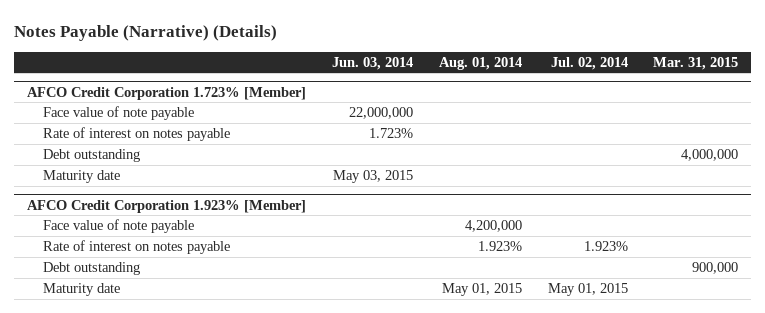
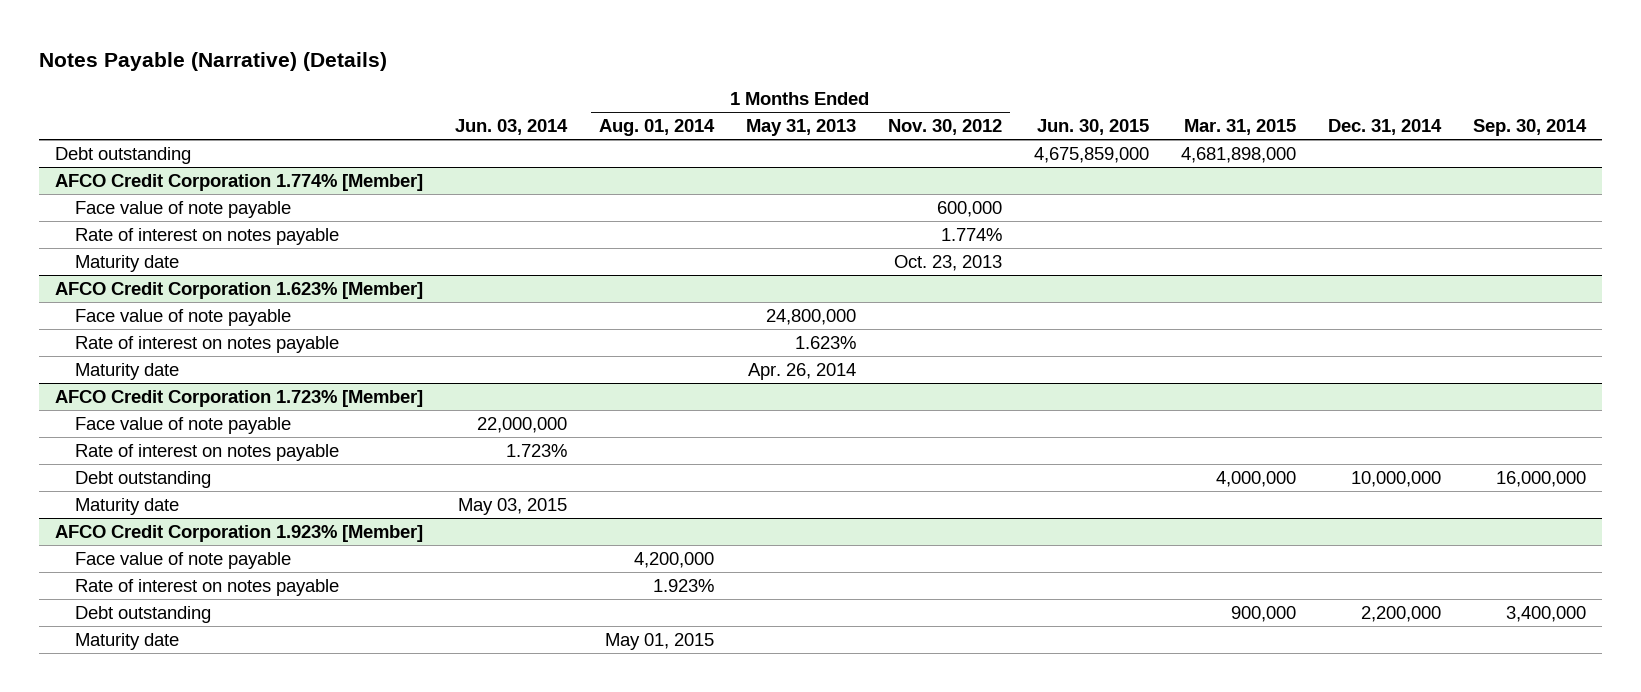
- | Jun. 03, 2014 | Aug. 01, 2014 | Jul. 02, 2014 | Mar. 31, 2015
+ | Jun. 03, 2014 | 1 Months Ended Aug. 01, 2014 | 1 Months Ended May 31, 2013 | 1 Months Ended Nov. 30, 2012 | Jun. 30, 2015 | Mar. 31, 2015 | Dec. 31, 2014 | Sep. 30, 2014
+ Debt outstanding | | | | | 4,675,859,000 | 4,681,898,000 | |
+ AFCO Credit Corporation 1.774% [Member]
+ Face value of note payable | | | | 600,000 | | | |
+ Rate of interest on notes payable | | | | 1.774% | | | |
+ Maturity date | | | | Oct. 23, 2013 | | | |
+ AFCO Credit Corporation 1.623% [Member]
+ Face value of note payable | | | 24,800,000 | | | | |
+ Rate of interest on notes payable | | | 1.623% | | | | |
+ Maturity date | | | Apr. 26, 2014 | | | | |

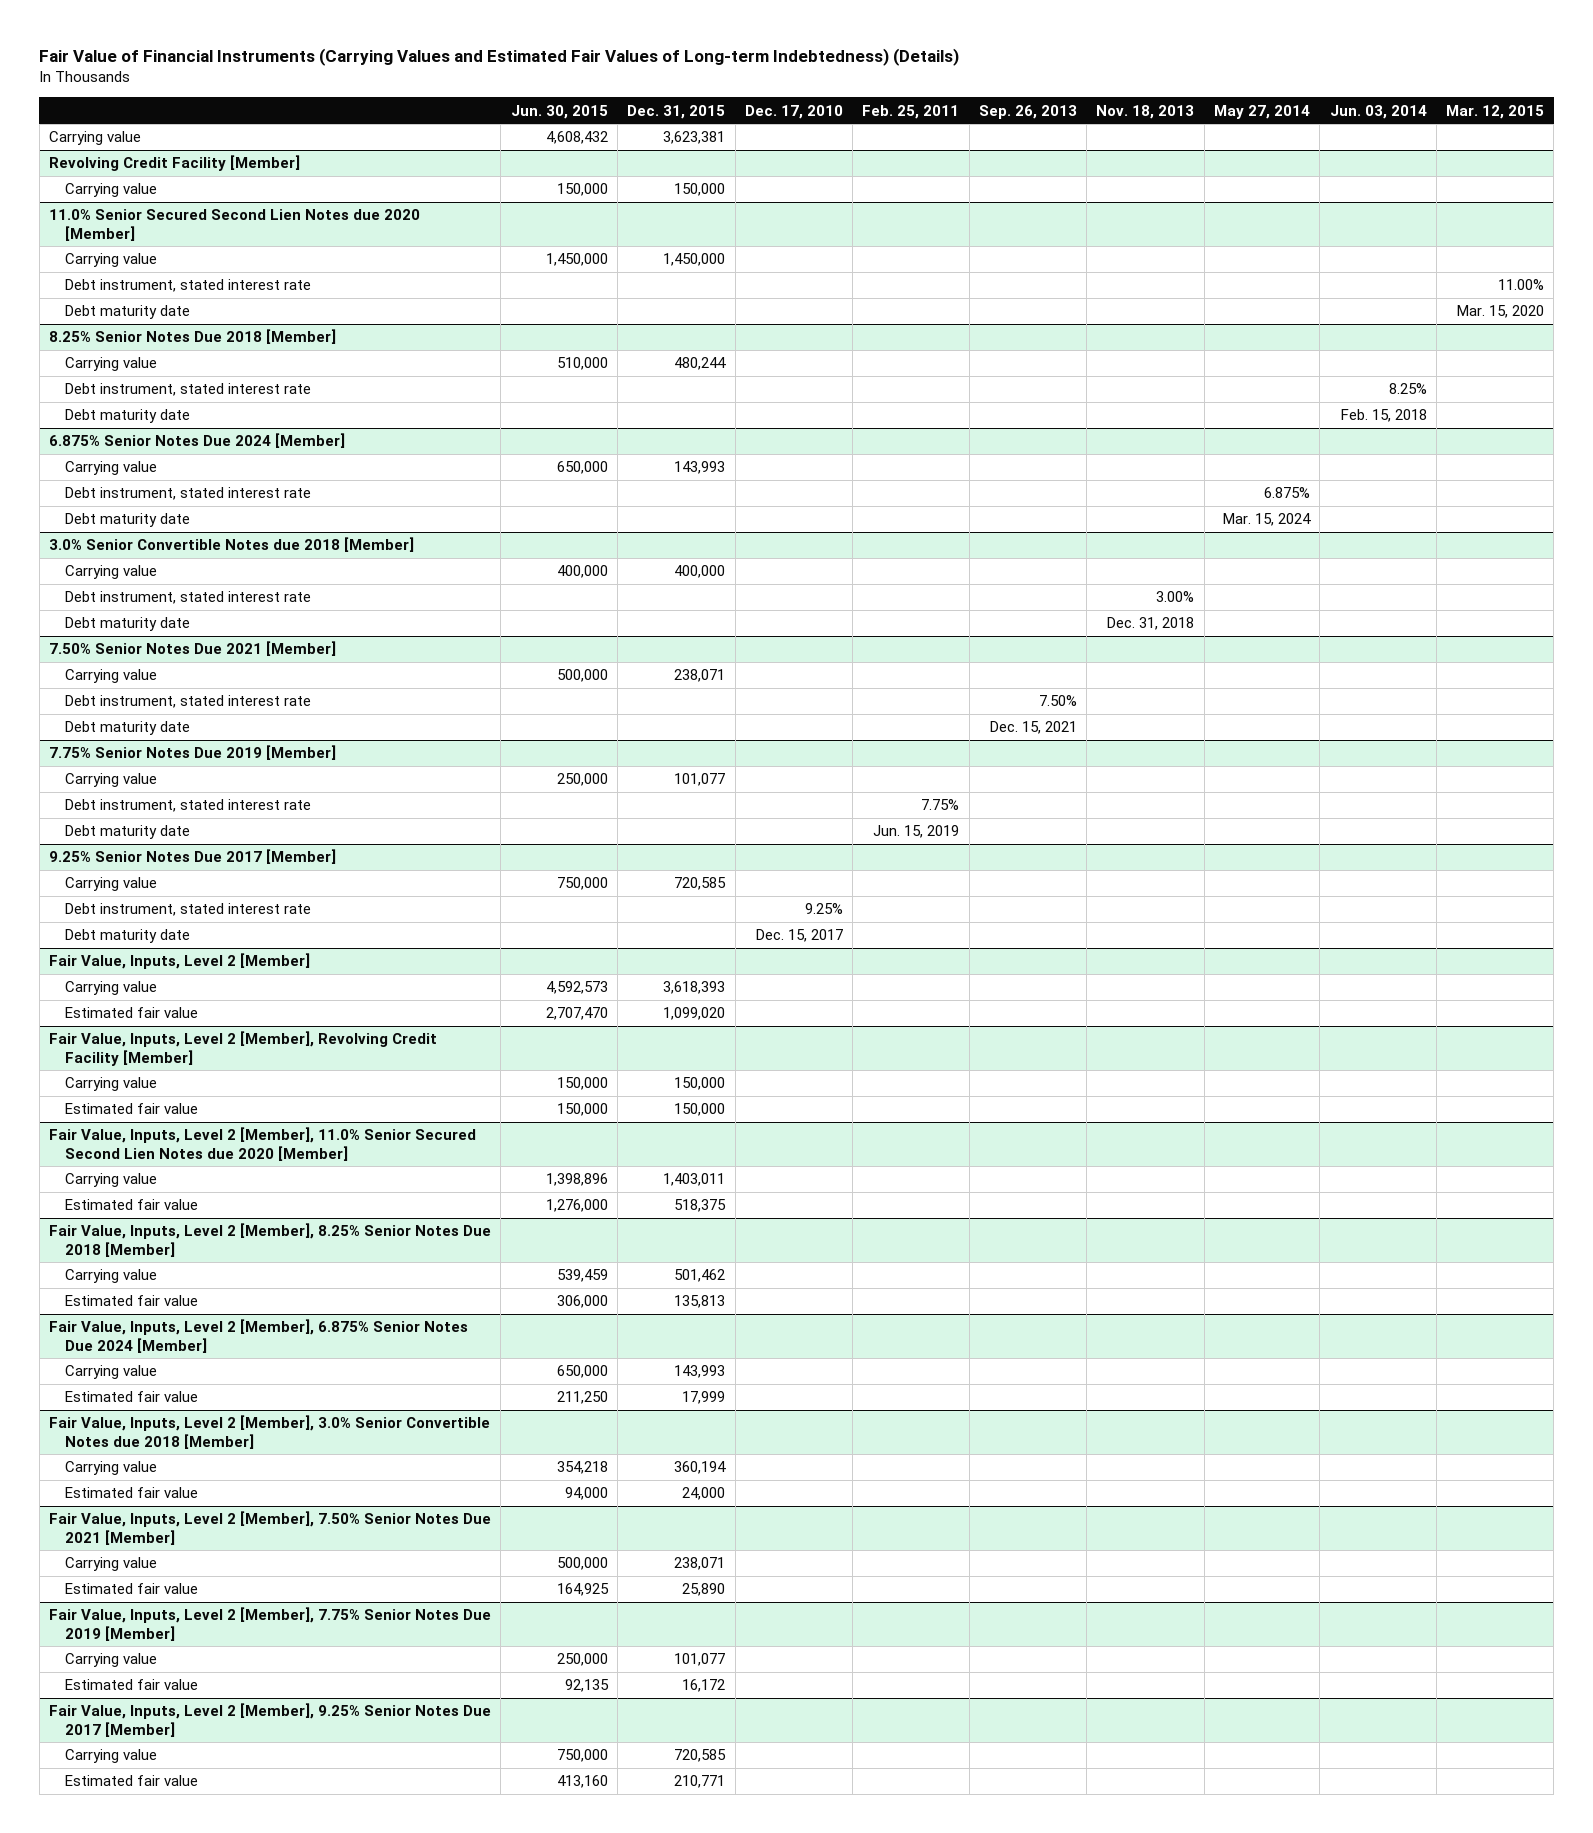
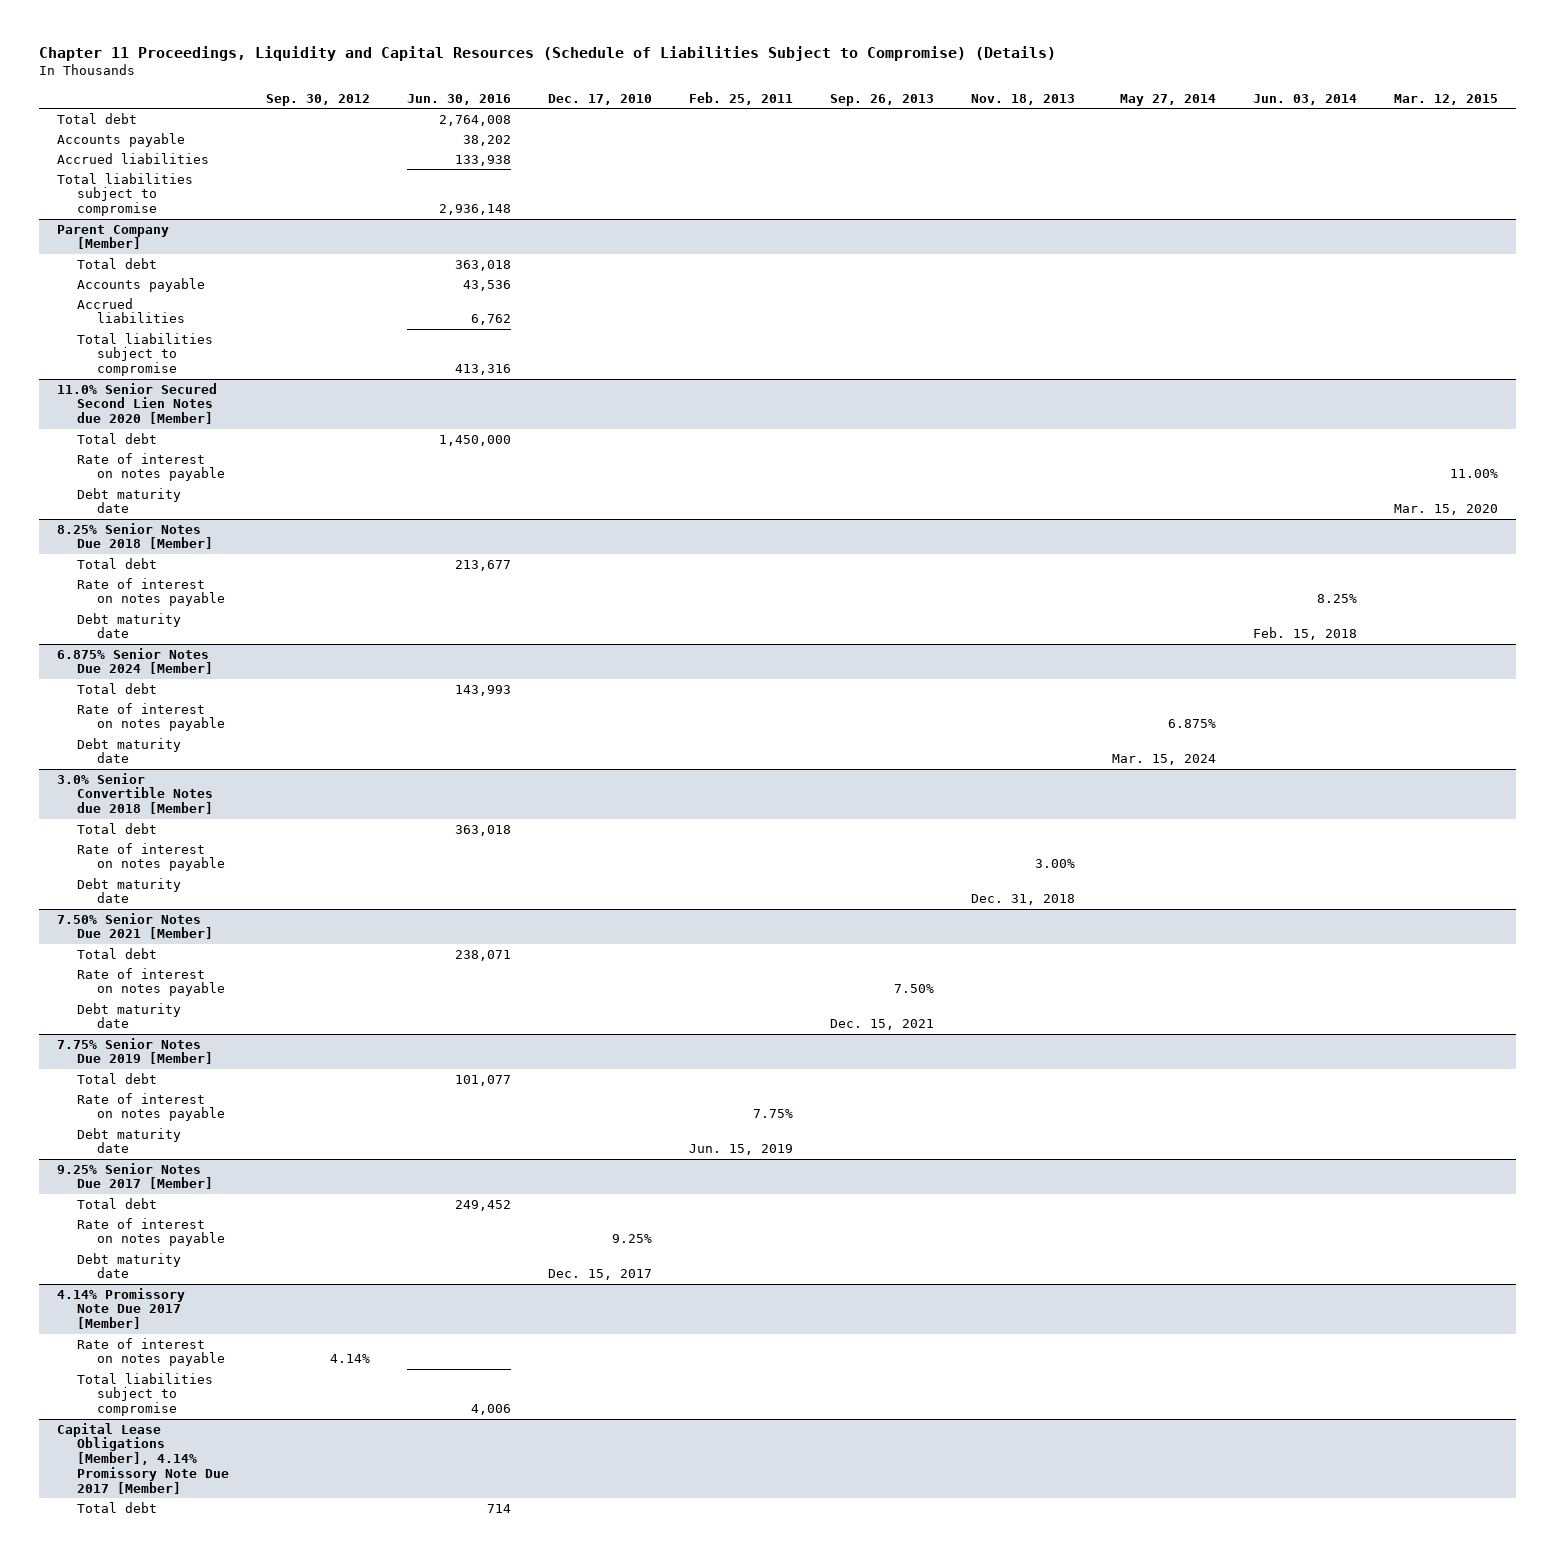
- Fair Value of Financial Instruments (Carrying Values and Estimated Fair Values of Long-term Indebtedness) (Details)
+ Chapter 11 Proceedings, Liquidity and Capital Resources (Schedule of Liabilities Subject to Compromise) (Details)
- | Jun. 30, 2015 | Dec. 31, 2015 | Dec. 17, 2010 | Feb. 25, 2011 | Sep. 26, 2013 | Nov. 18, 2013 | May 27, 2014 | Jun. 03, 2014 | Mar. 12, 2015
+ | Sep. 30, 2012 | Jun. 30, 2016 | Dec. 17, 2010 | Feb. 25, 2011 | Sep. 26, 2013 | Nov. 18, 2013 | May 27, 2014 | Jun. 03, 2014 | Mar. 12, 2015
- Carrying value | 4,608,432 | 3,623,381 | | | | | | |
- Revolving Credit Facility [Member]
- Carrying value | 150,000 | 150,000 | | | | | | |
+ Total debt | | 2,764,008 | | | | | | |
+ Accounts payable | | 38,202 | | | | | | |
+ Accrued liabilities | | 133,938 | | | | | | |
+ Total liabilities subject to compromise | | 2,936,148 | | | | | | |
+ Parent Company [Member]
+ Total debt | | 363,018 | | | | | | |
+ Accounts payable | | 43,536 | | | | | | |
+ Accrued liabilities | | 6,762 | | | | | | |
+ Total liabilities subject to compromise | | 413,316 | | | | | | |
@ 11.0% Senior Secured Second Lien Notes due 2020 [Member]
- Carrying value | 1,450,000 | 1,450,000 | | | | | | |
- Debt instrument, stated interest rate | | | | | | | | | 11.00%
+ Total debt | | 1,450,000 | | | | | | |
+ Rate of interest on notes payable | | | | | | | | | 11.00%
@ 8.25% Senior Notes Due 2018 [Member]
- Carrying value | 510,000 | 480,244 | | | | | | |
- Debt instrument, stated interest rate | | | | | | | | 8.25% |
+ Total debt | | 213,677 | | | | | | |
+ Rate of interest on notes payable | | | | | | | | 8.25% |
@ 6.875% Senior Notes Due 2024 [Member]
- Carrying value | 650,000 | 143,993 | | | | | | |
- Debt instrument, stated interest rate | | | | | | | 6.875% | |
+ Total debt | | 143,993 | | | | | | |
+ Rate of interest on notes payable | | | | | | | 6.875% | |
@ 3.0% Senior Convertible Notes due 2018 [Member]
- Carrying value | 400,000 | 400,000 | | | | | | |
- Debt instrument, stated interest rate | | | | | | 3.00% | | |
+ Total debt | | 363,018 | | | | | | |
+ Rate of interest on notes payable | | | | | | 3.00% | | |
@ 7.50% Senior Notes Due 2021 [Member]
- Carrying value | 500,000 | 238,071 | | | | | | |
- Debt instrument, stated interest rate | | | | | 7.50% | | | |
+ Total debt | | 238,071 | | | | | | |
+ Rate of interest on notes payable | | | | | 7.50% | | | |
@ 7.75% Senior Notes Due 2019 [Member]
- Carrying value | 250,000 | 101,077 | | | | | | |
- Debt instrument, stated interest rate | | | | 7.75% | | | | |
+ Total debt | | 101,077 | | | | | | |
+ Rate of interest on notes payable | | | | 7.75% | | | | |
@ 9.25% Senior Notes Due 2017 [Member]
- Carrying value | 750,000 | 720,585 | | | | | | |
- Debt instrument, stated interest rate | | | 9.25% | | | | | |
+ Total debt | | 249,452 | | | | | | |
+ Rate of interest on notes payable | | | 9.25% | | | | | |
- Fair Value, Inputs, Level 2 [Member]
- Carrying value | 4,592,573 | 3,618,393 | | | | | | |
- Estimated fair value | 2,707,470 | 1,099,020 | | | | | | |
- Fair Value, Inputs, Level 2 [Member], Revolving Credit Facility [Member]
- Carrying value | 150,000 | 150,000 | | | | | | |
- Estimated fair value | 150,000 | 150,000 | | | | | | |
- Fair Value, Inputs, Level 2 [Member], 11.0% Senior Secured Second Lien Notes due 2020 [Member]
- Carrying value | 1,398,896 | 1,403,011 | | | | | | |
- Estimated fair value | 1,276,000 | 518,375 | | | | | | |
- Fair Value, Inputs, Level 2 [Member], 8.25% Senior Notes Due 2018 [Member]
- Carrying value | 539,459 | 501,462 | | | | | | |
- Estimated fair value | 306,000 | 135,813 | | | | | | |
- Fair Value, Inputs, Level 2 [Member], 6.875% Senior Notes Due 2024 [Member]
- Carrying value | 650,000 | 143,993 | | | | | | |
- Estimated fair value | 211,250 | 17,999 | | | | | | |
- Fair Value, Inputs, Level 2 [Member], 3.0% Senior Convertible Notes due 2018 [Member]
- Carrying value | 354,218 | 360,194 | | | | | | |
- Estimated fair value | 94,000 | 24,000 | | | | | | |
- Fair Value, Inputs, Level 2 [Member], 7.50% Senior Notes Due 2021 [Member]
- Carrying value | 500,000 | 238,071 | | | | | | |
- Estimated fair value | 164,925 | 25,890 | | | | | | |
- Fair Value, Inputs, Level 2 [Member], 7.75% Senior Notes Due 2019 [Member]
- Carrying value | 250,000 | 101,077 | | | | | | |
- Estimated fair value | 92,135 | 16,172 | | | | | | |
- Fair Value, Inputs, Level 2 [Member], 9.25% Senior Notes Due 2017 [Member]
- Carrying value | 750,000 | 720,585 | | | | | | |
- Estimated fair value | 413,160 | 210,771 | | | | | | |
+ 4.14% Promissory Note Due 2017 [Member]
+ Rate of interest on notes payable | 4.14% | | | | | | | |
+ Total liabilities subject to compromise | | 4,006 | | | | | | |
+ Capital Lease Obligations [Member], 4.14% Promissory Note Due 2017 [Member]
+ Total debt | | 714 | | | | | | |

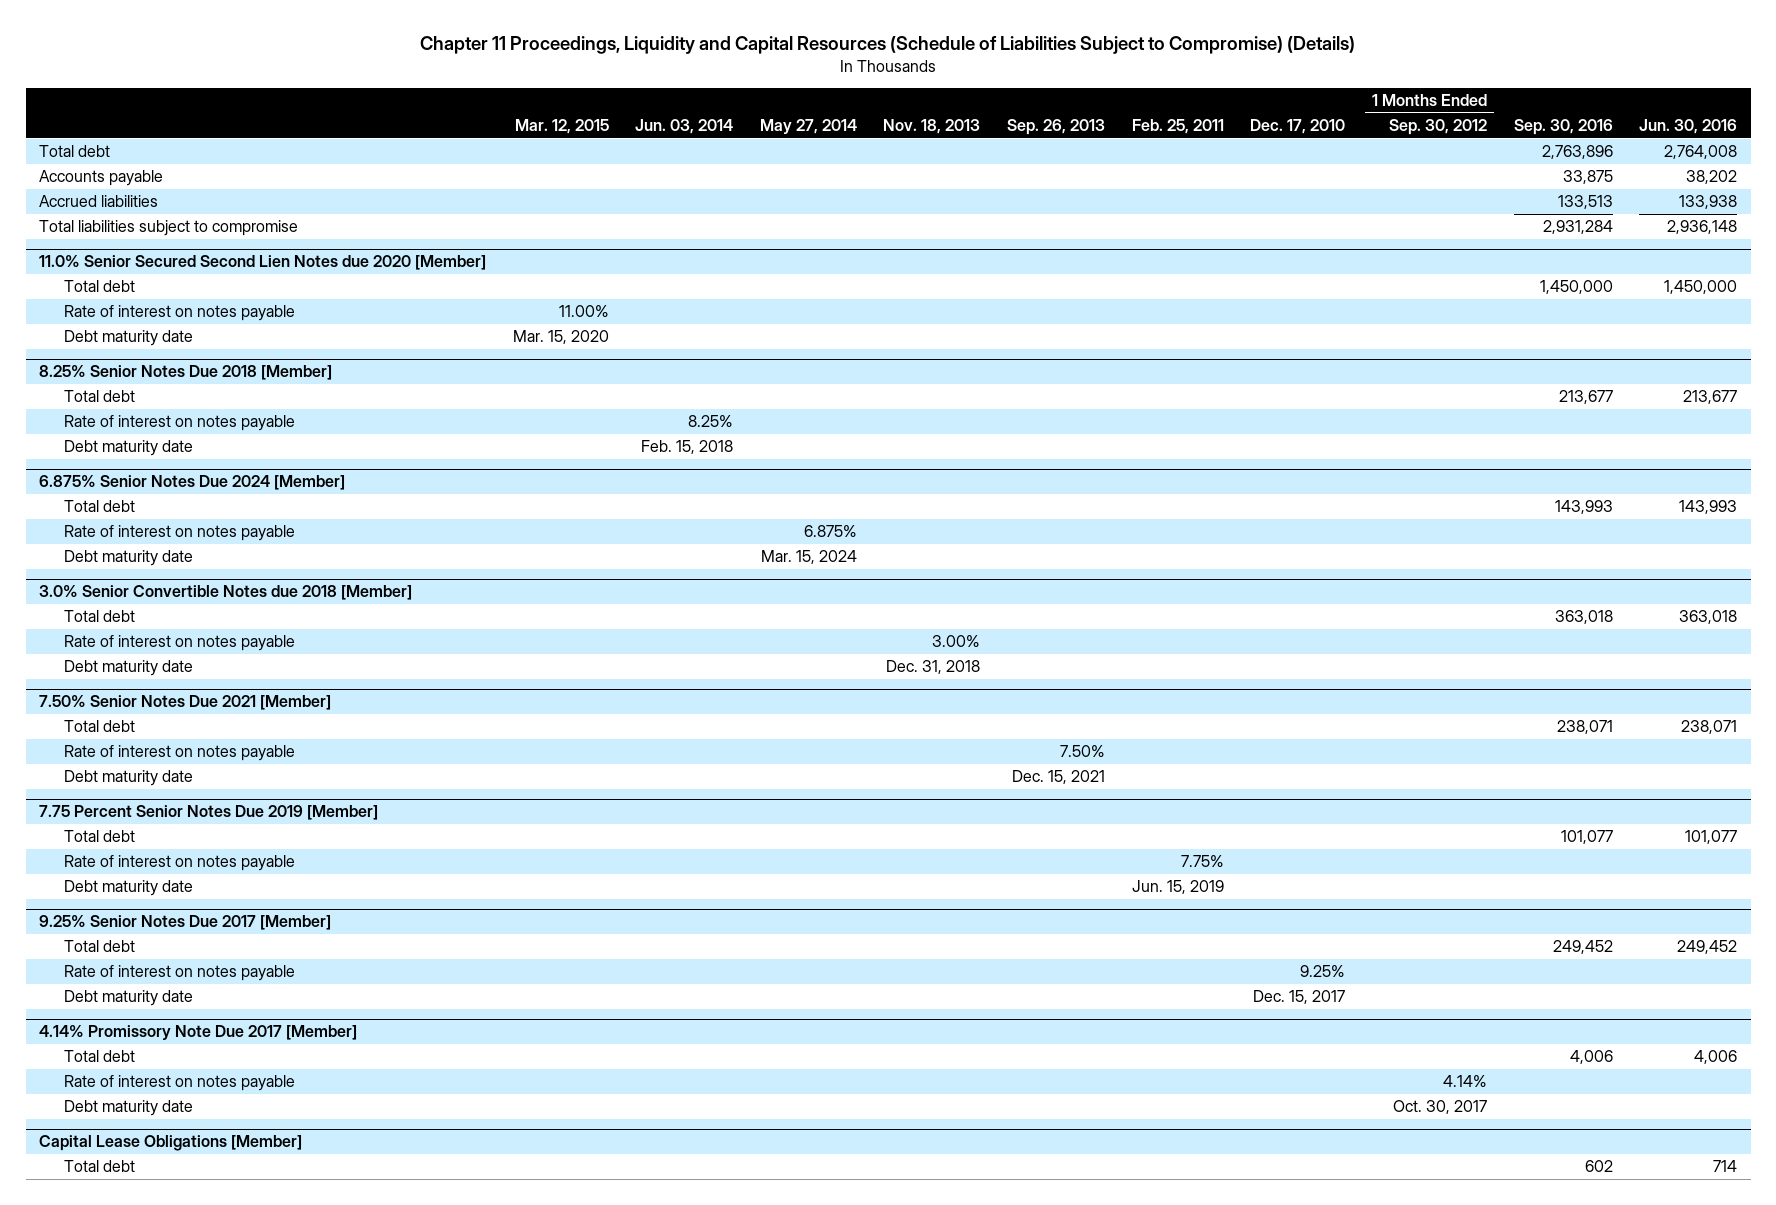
- | Sep. 30, 2012 | Jun. 30, 2016 | Dec. 17, 2010 | Feb. 25, 2011 | Sep. 26, 2013 | Nov. 18, 2013 | May 27, 2014 | Jun. 03, 2014 | Mar. 12, 2015
+ | Mar. 12, 2015 | Jun. 03, 2014 | May 27, 2014 | Nov. 18, 2013 | Sep. 26, 2013 | Feb. 25, 2011 | Dec. 17, 2010 | 1 Months Ended Sep. 30, 2012 | Sep. 30, 2016 | Jun. 30, 2016
- Parent Company [Member]
- Total debt | | 363,018 | | | | | | |
- Accounts payable | | 43,536 | | | | | | |
- Accrued liabilities | | 6,762 | | | | | | |
- Total liabilities subject to compromise | | 413,316 | | | | | | |
- 7.75% Senior Notes Due 2019 [Member]
+ 7.75 Percent Senior Notes Due 2019 [Member]
@ 4.14% Promissory Note Due 2017 [Member]
+ Total debt | | | | | | | | | 4,006 | 4,006
- Total liabilities subject to compromise | | 4,006 | | | | | | |
- Capital Lease Obligations [Member], 4.14% Promissory Note Due 2017 [Member]
@ 4.14% Promissory Note Due 2017 [Member]
+ Debt maturity date | | | | | | | | Oct. 30, 2017 | |
+ Capital Lease Obligations [Member]

